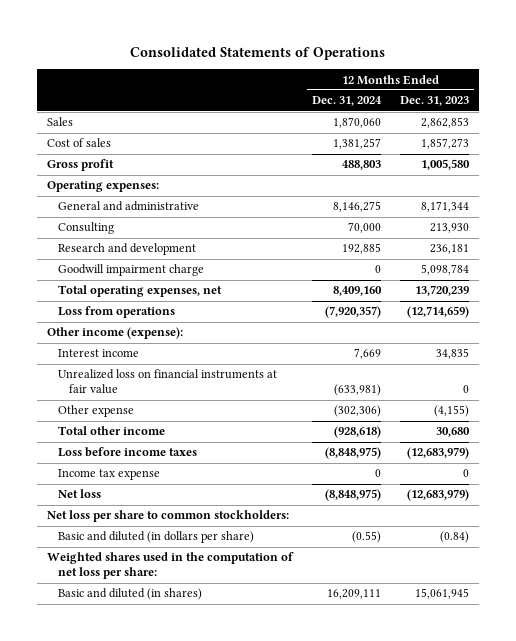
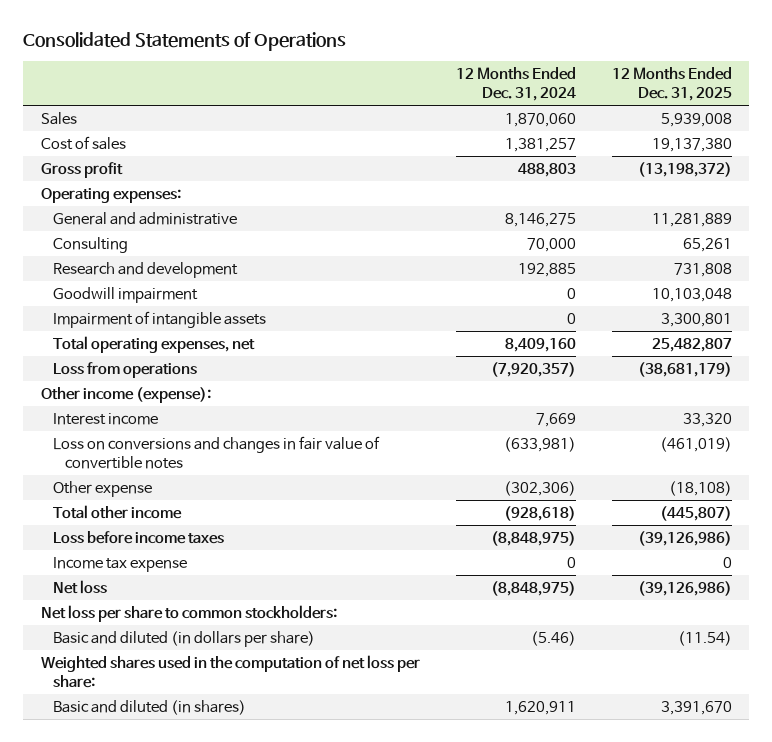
- | 12 Months Ended Dec. 31, 2024 | 12 Months Ended Dec. 31, 2023
+ | 12 Months Ended Dec. 31, 2024 | 12 Months Ended Dec. 31, 2025
- Goodwill impairment charge | 0 | 5,098,784
+ Goodwill impairment | 0 | 10,103,048
+ Impairment of intangible assets | 0 | 3,300,801
- Unrealized loss on financial instruments at fair value | (633,981) | 0
+ Loss on conversions and changes in fair value of convertible notes | (633,981) | (461,019)
- Basic and diluted (in dollars per share) | (0.55) | (0.84)
+ Basic and diluted (in dollars per share) | (5.46) | (11.54)
- Basic and diluted (in shares) | 16,209,111 | 15,061,945
+ Basic and diluted (in shares) | 1,620,911 | 3,391,670

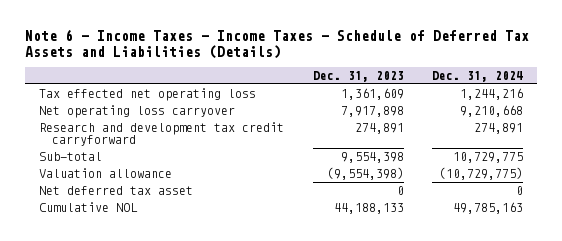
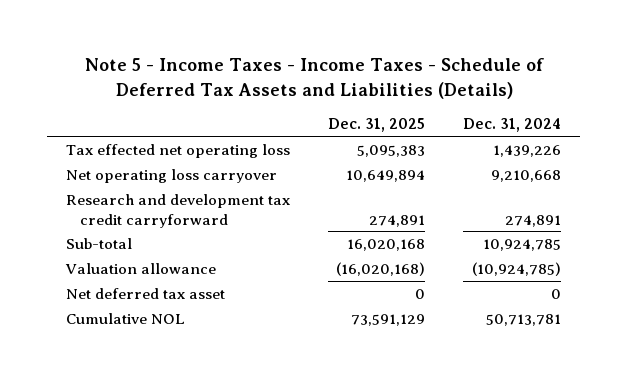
- Note 6 - Income Taxes - Income Taxes - Schedule of Deferred Tax Assets and Liabilities (Details)
+ Note 5 - Income Taxes - Income Taxes - Schedule of Deferred Tax Assets and Liabilities (Details)
- | Dec. 31, 2023 | Dec. 31, 2024
+ | Dec. 31, 2025 | Dec. 31, 2024
- Tax effected net operating loss | 1,361,609 | 1,244,216
+ Tax effected net operating loss | 5,095,383 | 1,439,226
- Sub-total | 9,554,398 | 10,729,775
- Valuation allowance | (9,554,398) | (10,729,775)
+ Sub-total | 16,020,168 | 10,924,785
+ Valuation allowance | (16,020,168) | (10,924,785)
- Cumulative NOL | 44,188,133 | 49,785,163
+ Cumulative NOL | 73,591,129 | 50,713,781

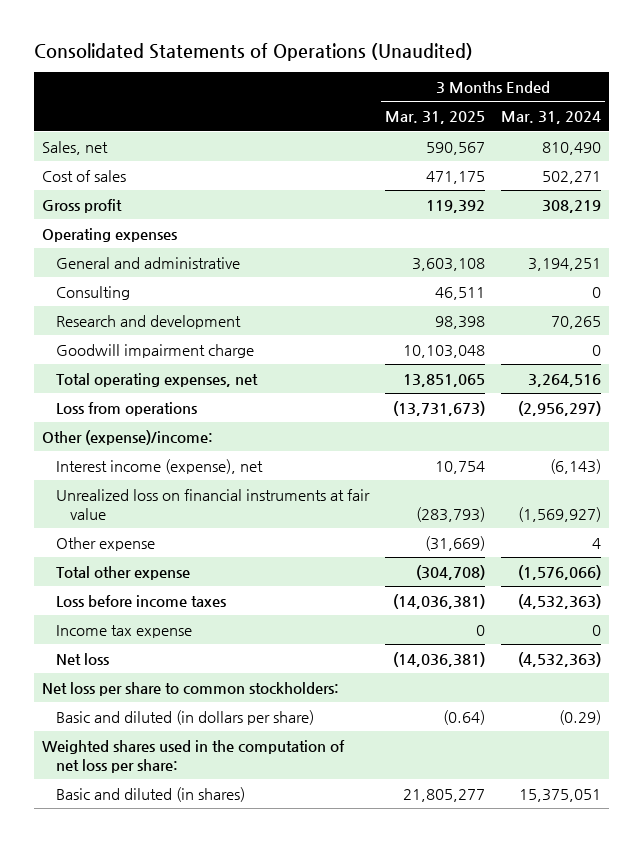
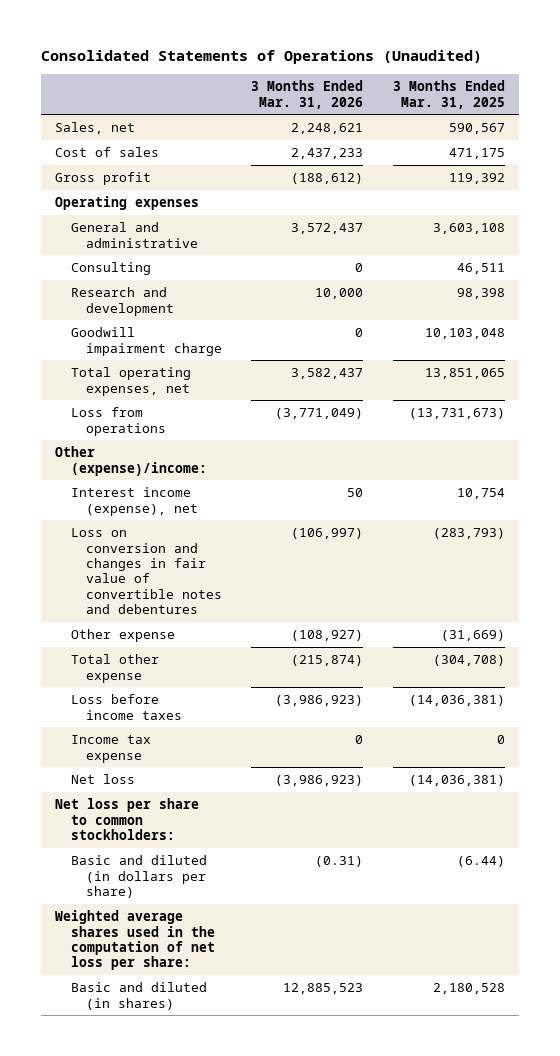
- | 3 Months Ended Mar. 31, 2025 | 3 Months Ended Mar. 31, 2024
+ | 3 Months Ended Mar. 31, 2026 | 3 Months Ended Mar. 31, 2025
- Unrealized loss on financial instruments at fair value | (283,793) | (1,569,927)
+ Loss on conversion and changes in fair value of convertible notes and debentures | (106,997) | (283,793)
- Basic and diluted (in dollars per share) | (0.64) | (0.29)
- Weighted shares used in the computation of net loss per share:
- Basic and diluted (in shares) | 21,805,277 | 15,375,051
+ Basic and diluted (in dollars per share) | (0.31) | (6.44)
+ Weighted average shares used in the computation of net loss per share:
+ Basic and diluted (in shares) | 12,885,523 | 2,180,528

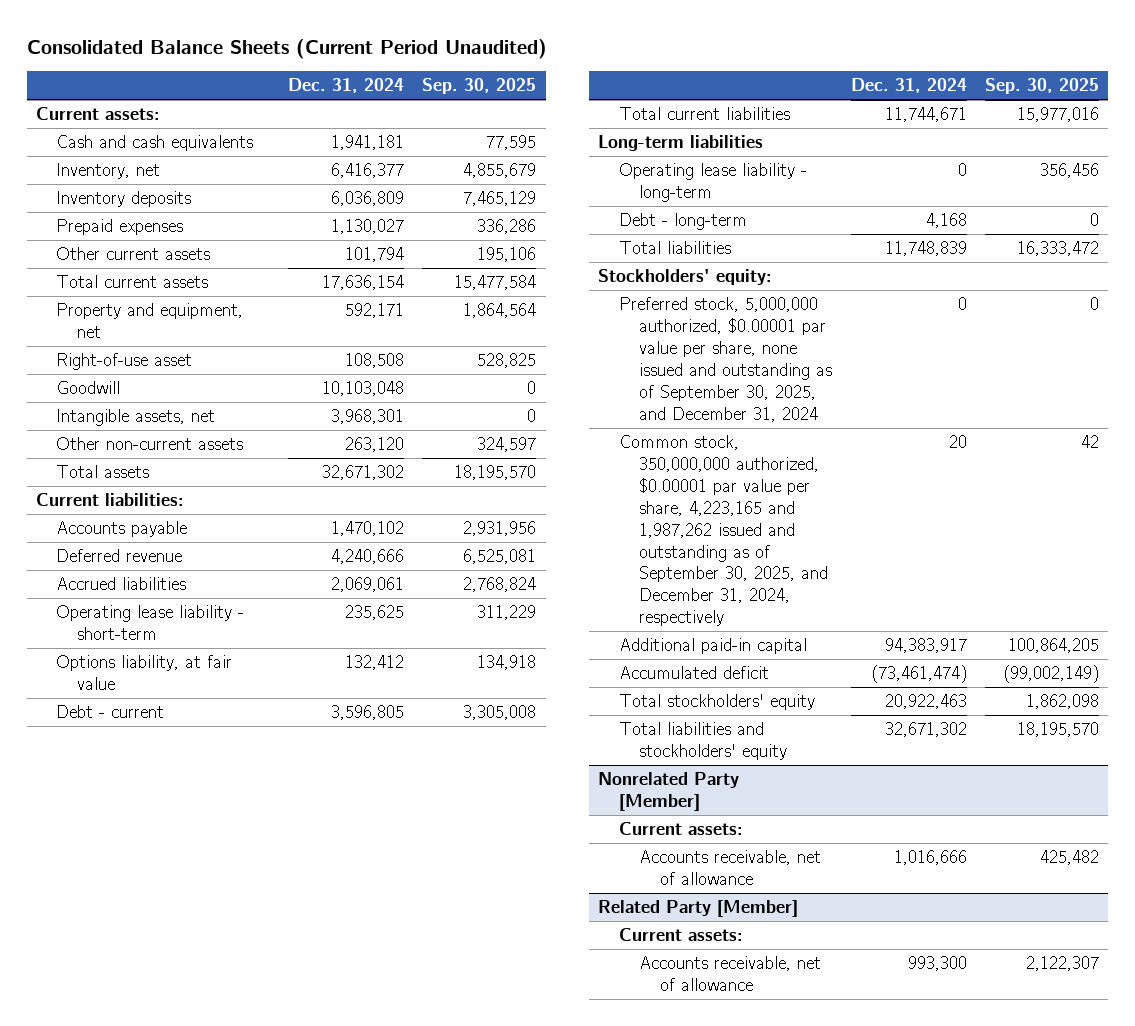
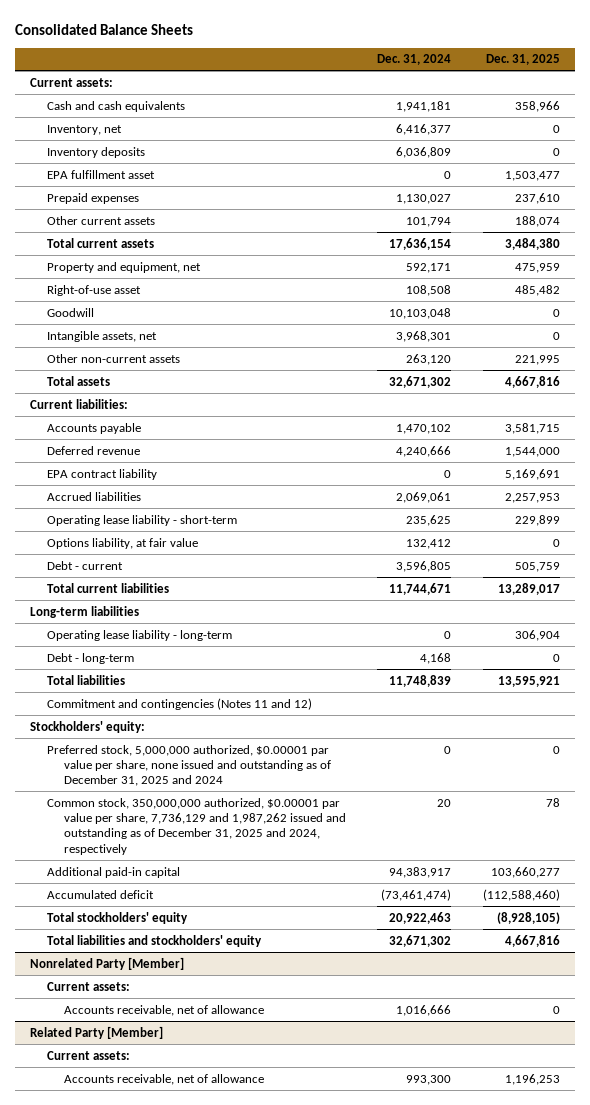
- Consolidated Balance Sheets (Current Period Unaudited)
+ Consolidated Balance Sheets
- | Dec. 31, 2024 | Sep. 30, 2025
+ | Dec. 31, 2024 | Dec. 31, 2025
+ EPA fulfillment asset | 0 | 1,503,477
+ EPA contract liability | 0 | 5,169,691
+ Commitment and contingencies (Notes 11 and 12)
- Preferred stock, 5,000,000 authorized, $0.00001 par value per share, none issued and outstanding as of September 30, 2025, and December 31, 2024 | 0 | 0
- Common stock, 350,000,000 authorized, $0.00001 par value per share, 4,223,165 and 1,987,262 issued and outstanding as of September 30, 2025, and December 31, 2024, respectively | 20 | 42
+ Preferred stock, 5,000,000 authorized, $0.00001 par value per share, none issued and outstanding as of December 31, 2025 and 2024 | 0 | 0
+ Common stock, 350,000,000 authorized, $0.00001 par value per share, 7,736,129 and 1,987,262 issued and outstanding as of December 31, 2025 and 2024, respectively | 20 | 78

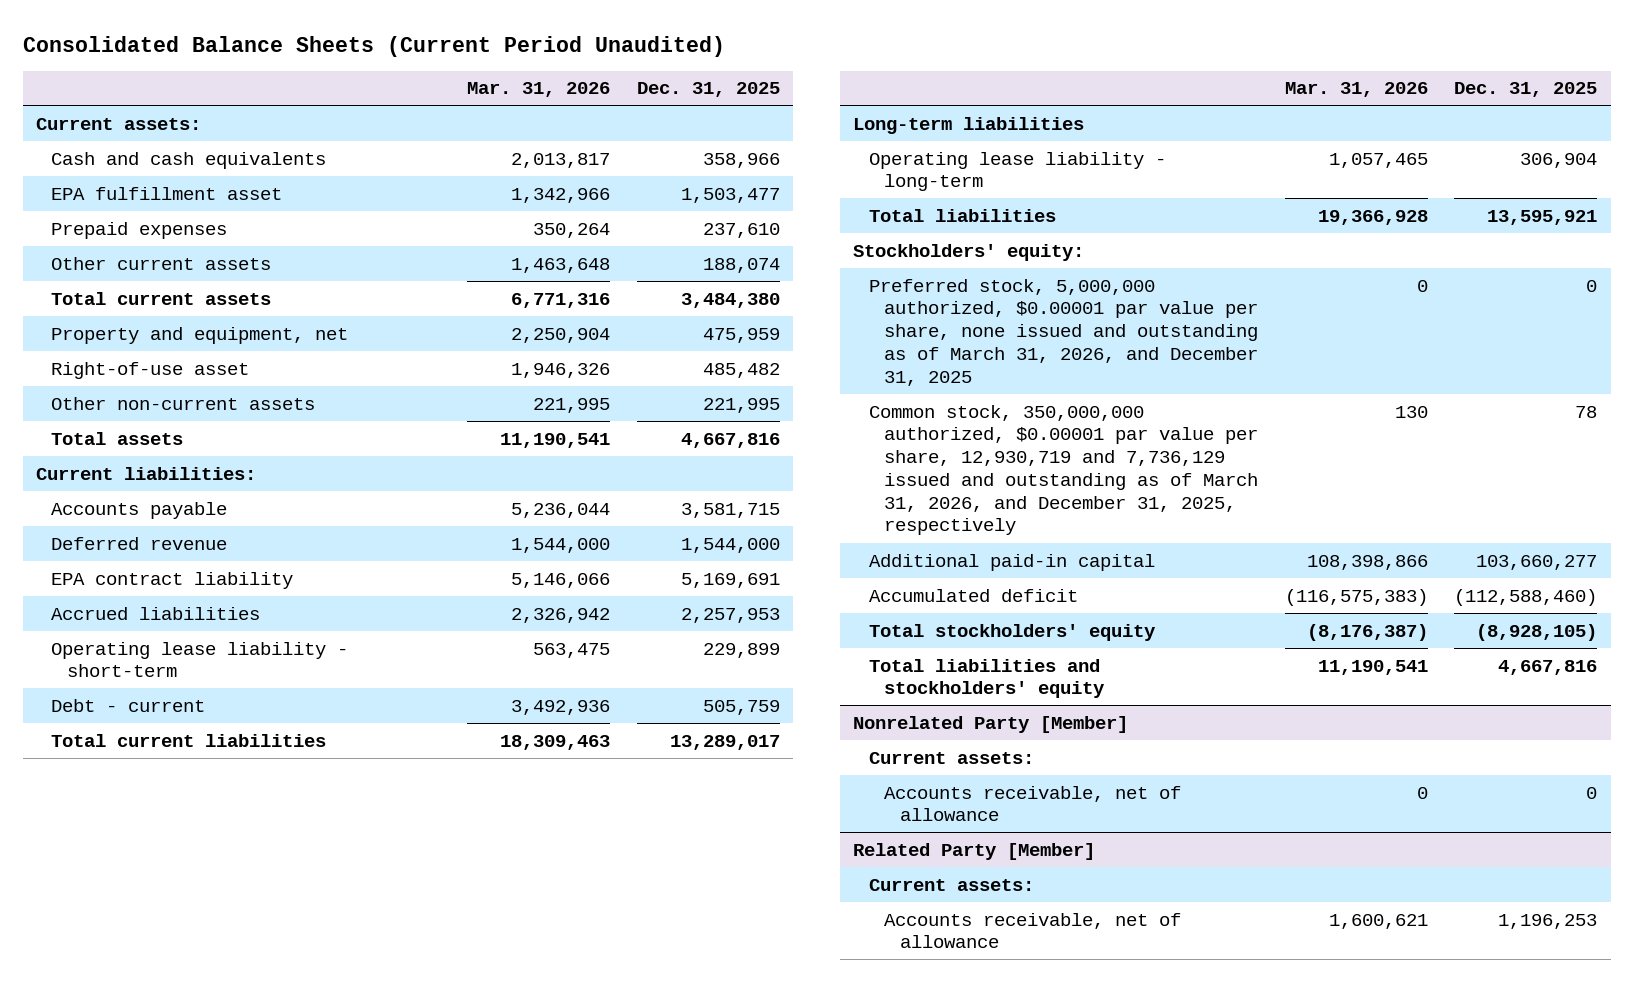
- Consolidated Balance Sheets
+ Consolidated Balance Sheets (Current Period Unaudited)
- | Dec. 31, 2024 | Dec. 31, 2025
+ | Mar. 31, 2026 | Dec. 31, 2025
- Inventory, net | 6,416,377 | 0
- Inventory deposits | 6,036,809 | 0
- Goodwill | 10,103,048 | 0
- Intangible assets, net | 3,968,301 | 0
- Options liability, at fair value | 132,412 | 0
- Debt - long-term | 4,168 | 0
- Commitment and contingencies (Notes 11 and 12)
- Preferred stock, 5,000,000 authorized, $0.00001 par value per share, none issued and outstanding as of December 31, 2025 and 2024 | 0 | 0
- Common stock, 350,000,000 authorized, $0.00001 par value per share, 7,736,129 and 1,987,262 issued and outstanding as of December 31, 2025 and 2024, respectively | 20 | 78
+ Preferred stock, 5,000,000 authorized, $0.00001 par value per share, none issued and outstanding as of March 31, 2026, and December 31, 2025 | 0 | 0
+ Common stock, 350,000,000 authorized, $0.00001 par value per share, 12,930,719 and 7,736,129 issued and outstanding as of March 31, 2026, and December 31, 2025, respectively | 130 | 78

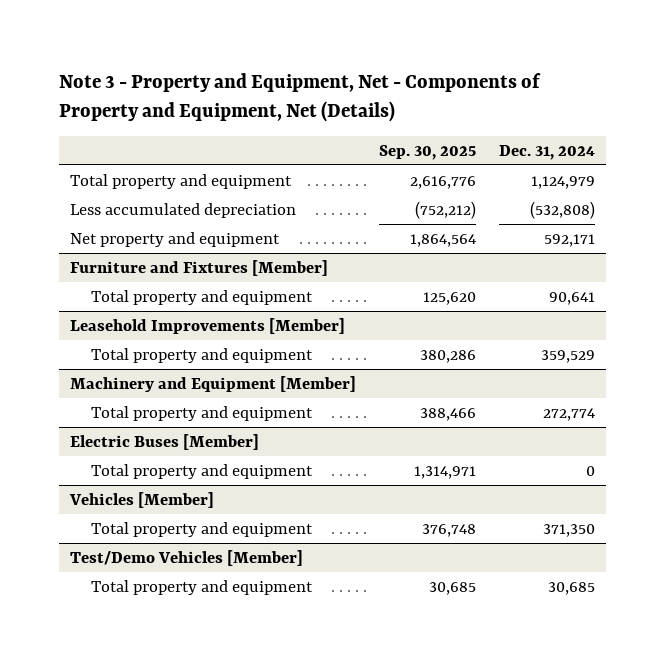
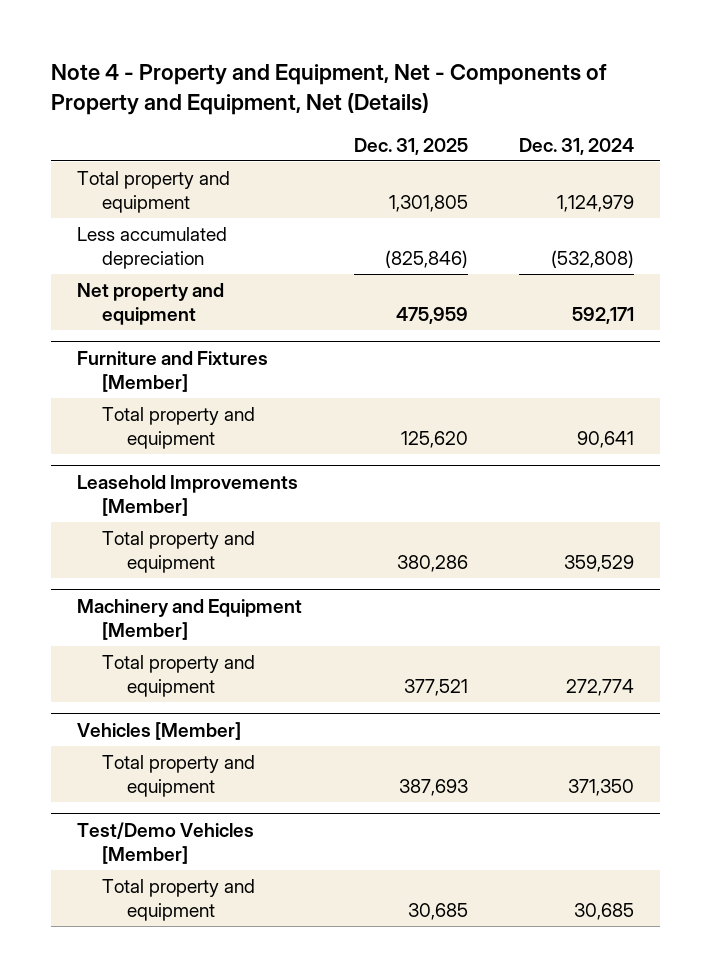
- Note 3 - Property and Equipment, Net - Components of Property and Equipment, Net (Details)
+ Note 4 - Property and Equipment, Net - Components of Property and Equipment, Net (Details)
- | Sep. 30, 2025 | Dec. 31, 2024
+ | Dec. 31, 2025 | Dec. 31, 2024
- Electric Buses [Member]
- Total property and equipment | 1,314,971 | 0

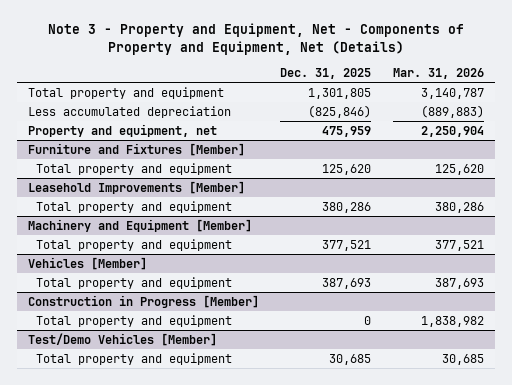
- Note 4 - Property and Equipment, Net - Components of Property and Equipment, Net (Details)
+ Note 3 - Property and Equipment, Net - Components of Property and Equipment, Net (Details)
- | Dec. 31, 2025 | Dec. 31, 2024
+ | Dec. 31, 2025 | Mar. 31, 2026
- Net property and equipment | 475,959 | 592,171
+ Property and equipment, net | 475,959 | 2,250,904
+ Construction in Progress [Member]
+ Total property and equipment | 0 | 1,838,982

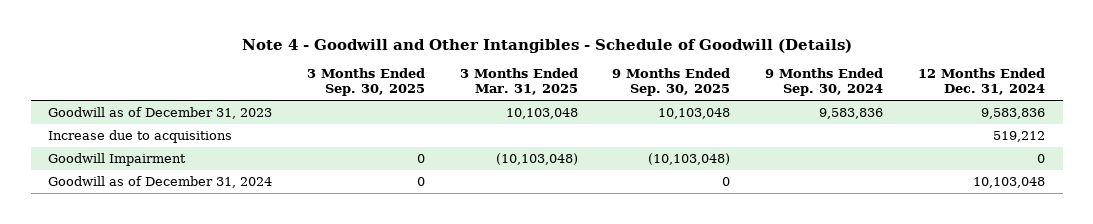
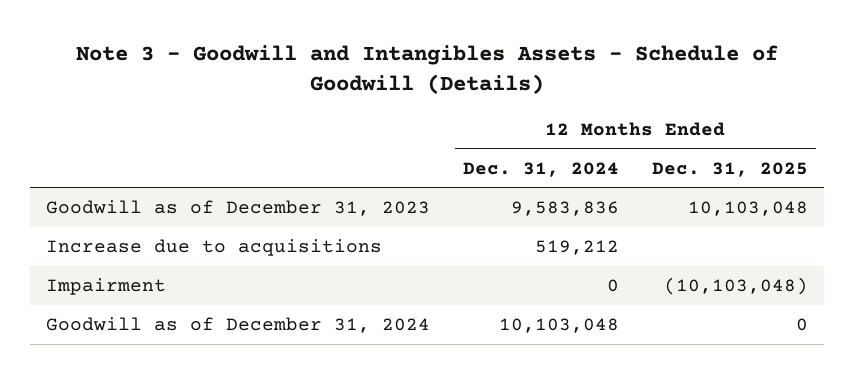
- Note 4 - Goodwill and Other Intangibles - Schedule of Goodwill (Details)
+ Note 3 - Goodwill and Intangibles Assets - Schedule of Goodwill (Details)
- | 3 Months Ended Sep. 30, 2025 | 3 Months Ended Mar. 31, 2025 | 9 Months Ended Sep. 30, 2025 | 9 Months Ended Sep. 30, 2024 | 12 Months Ended Dec. 31, 2024
+ | 12 Months Ended Dec. 31, 2024 | 12 Months Ended Dec. 31, 2025
- Goodwill Impairment | 0 | (10,103,048) | (10,103,048) | | 0
+ Impairment | 0 | (10,103,048)

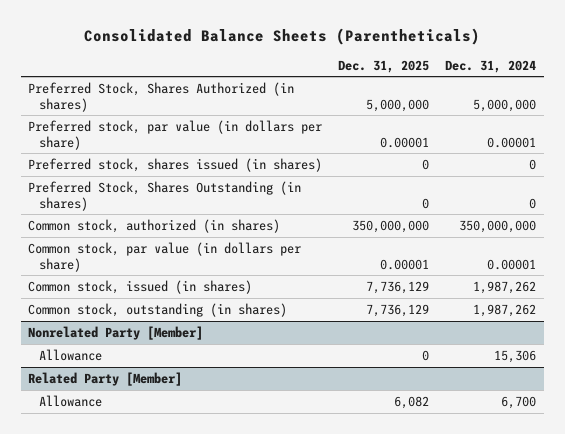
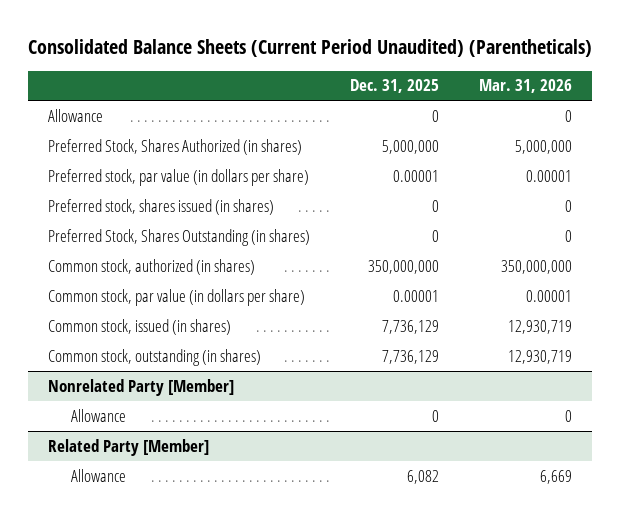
- Consolidated Balance Sheets (Parentheticals)
+ Consolidated Balance Sheets (Current Period Unaudited) (Parentheticals)
- | Dec. 31, 2025 | Dec. 31, 2024
+ | Dec. 31, 2025 | Mar. 31, 2026
+ Allowance | 0 | 0

